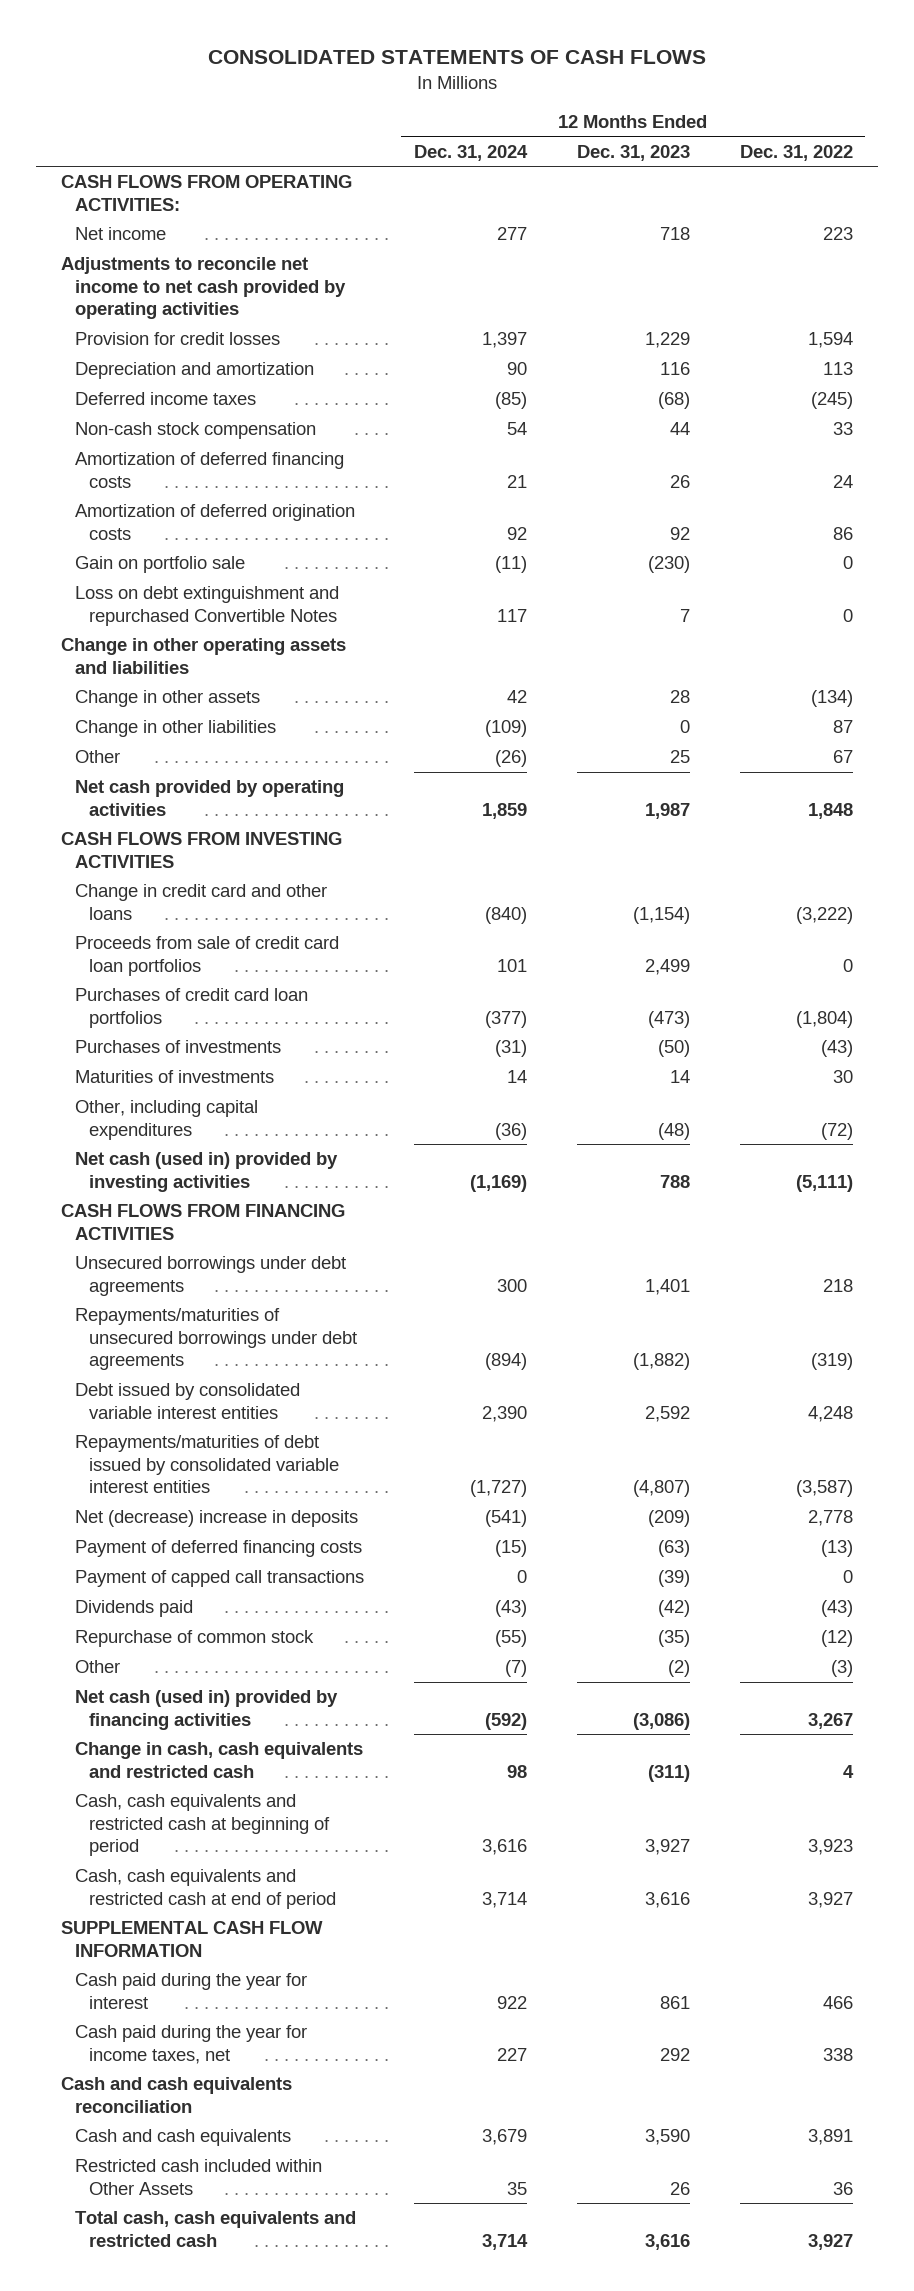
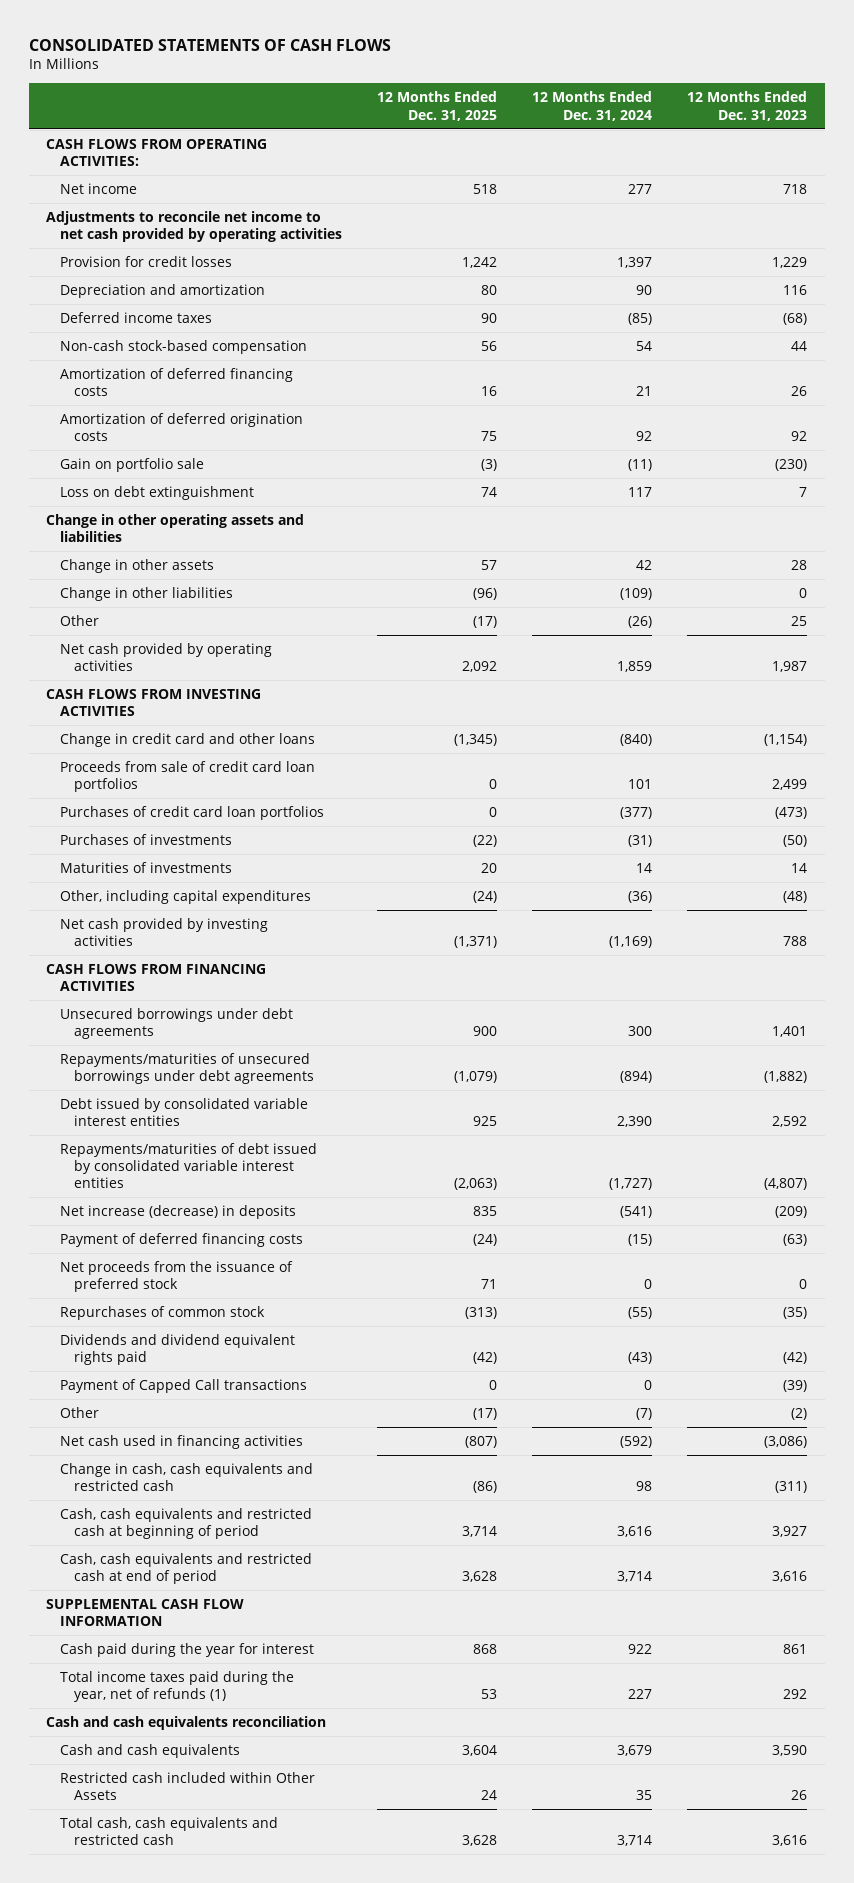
- | 12 Months Ended Dec. 31, 2024 | 12 Months Ended Dec. 31, 2023 | 12 Months Ended Dec. 31, 2022
+ | 12 Months Ended Dec. 31, 2025 | 12 Months Ended Dec. 31, 2024 | 12 Months Ended Dec. 31, 2023
- Non-cash stock compensation | 54 | 44 | 33
+ Non-cash stock-based compensation | 56 | 54 | 44
- Loss on debt extinguishment and repurchased Convertible Notes | 117 | 7 | 0
+ Loss on debt extinguishment | 74 | 117 | 7
- Net cash (used in) provided by investing activities | (1,169) | 788 | (5,111)
+ Net cash provided by investing activities | (1,371) | (1,169) | 788
- Net (decrease) increase in deposits | (541) | (209) | 2,778
+ Net increase (decrease) in deposits | 835 | (541) | (209)
- Payment of capped call transactions | 0 | (39) | 0
- Dividends paid | (43) | (42) | (43)
- Repurchase of common stock | (55) | (35) | (12)
+ Net proceeds from the issuance of preferred stock | 71 | 0 | 0
+ Repurchases of common stock | (313) | (55) | (35)
+ Dividends and dividend equivalent rights paid | (42) | (43) | (42)
+ Payment of Capped Call transactions | 0 | 0 | (39)
- Net cash (used in) provided by financing activities | (592) | (3,086) | 3,267
+ Net cash used in financing activities | (807) | (592) | (3,086)
- Cash paid during the year for income taxes, net | 227 | 292 | 338
+ Total income taxes paid during the year, net of refunds (1) | 53 | 227 | 292

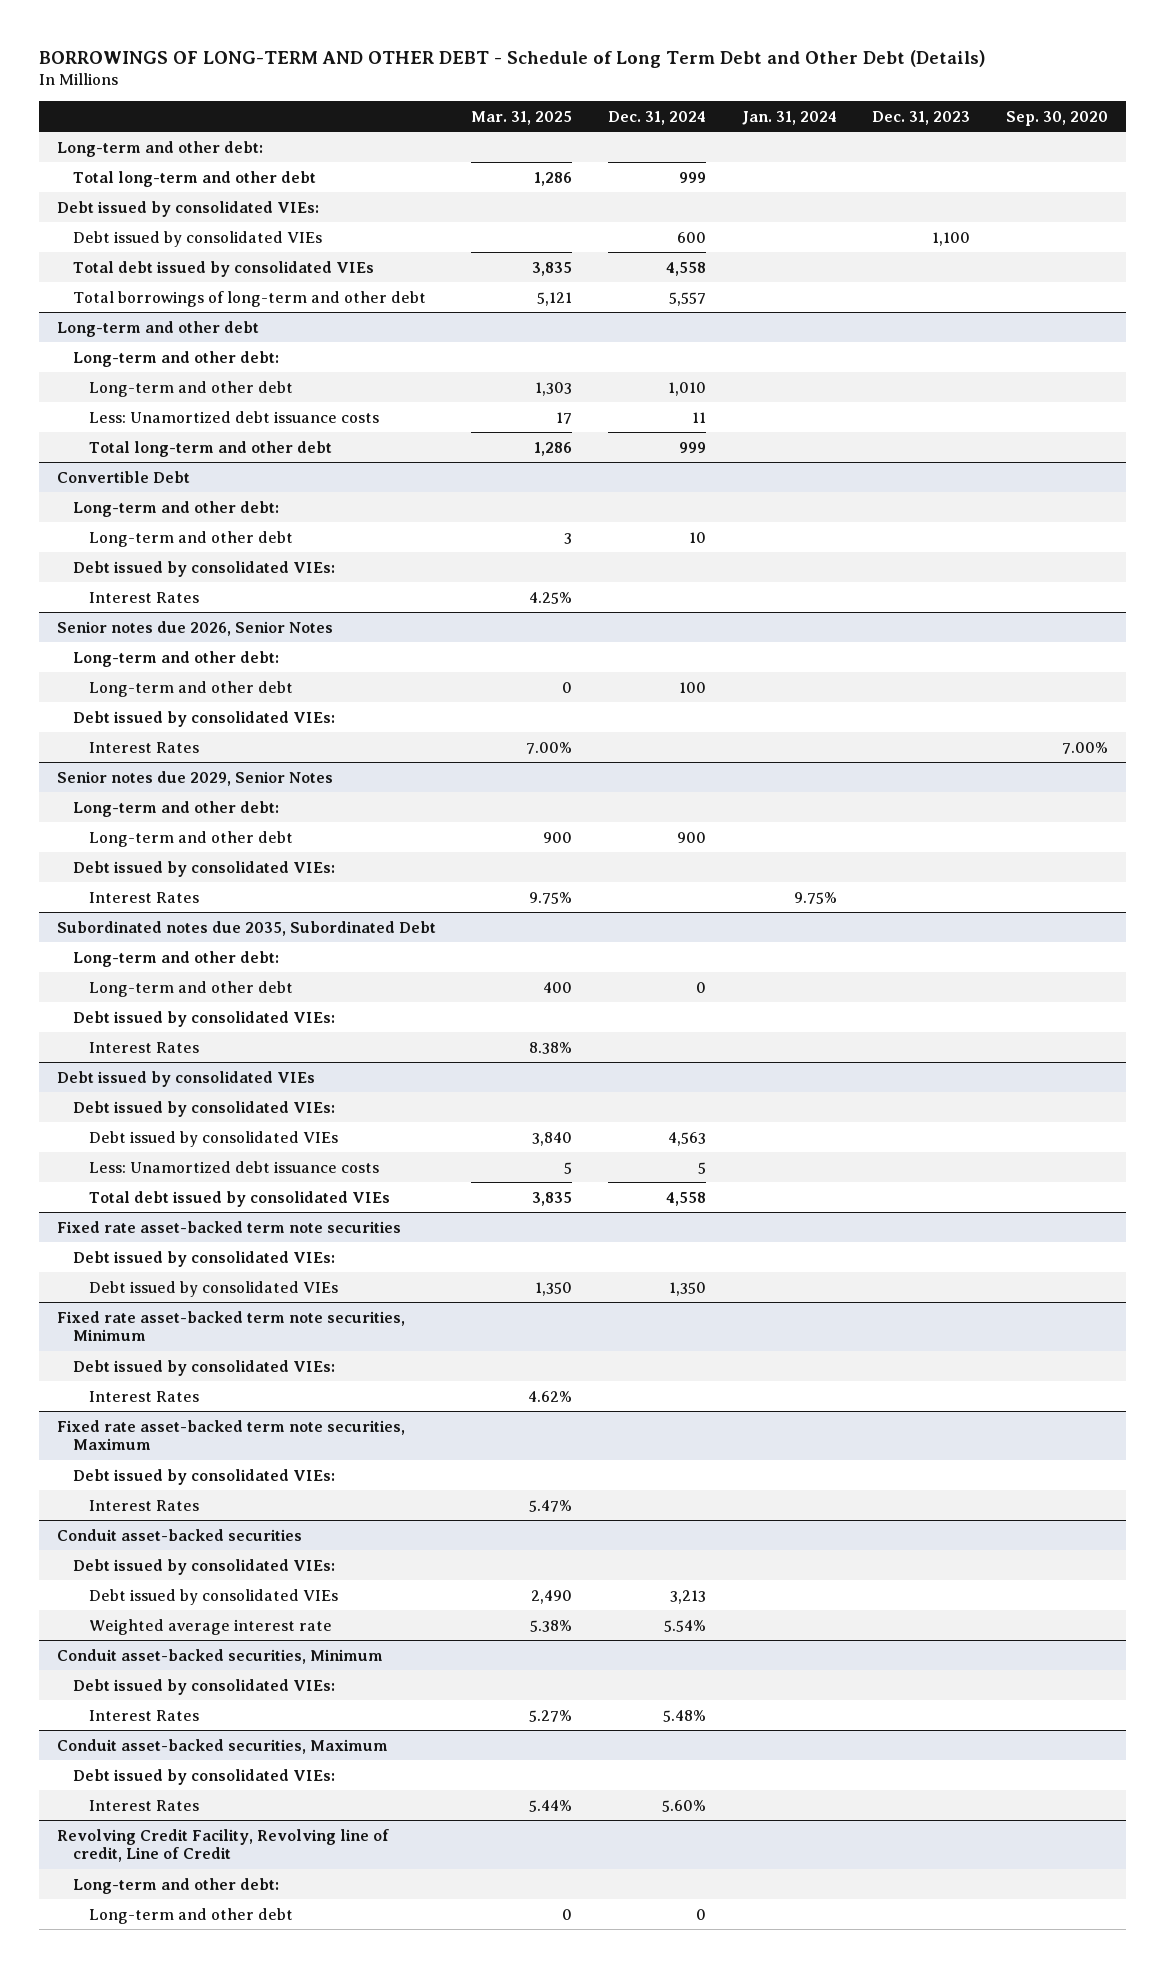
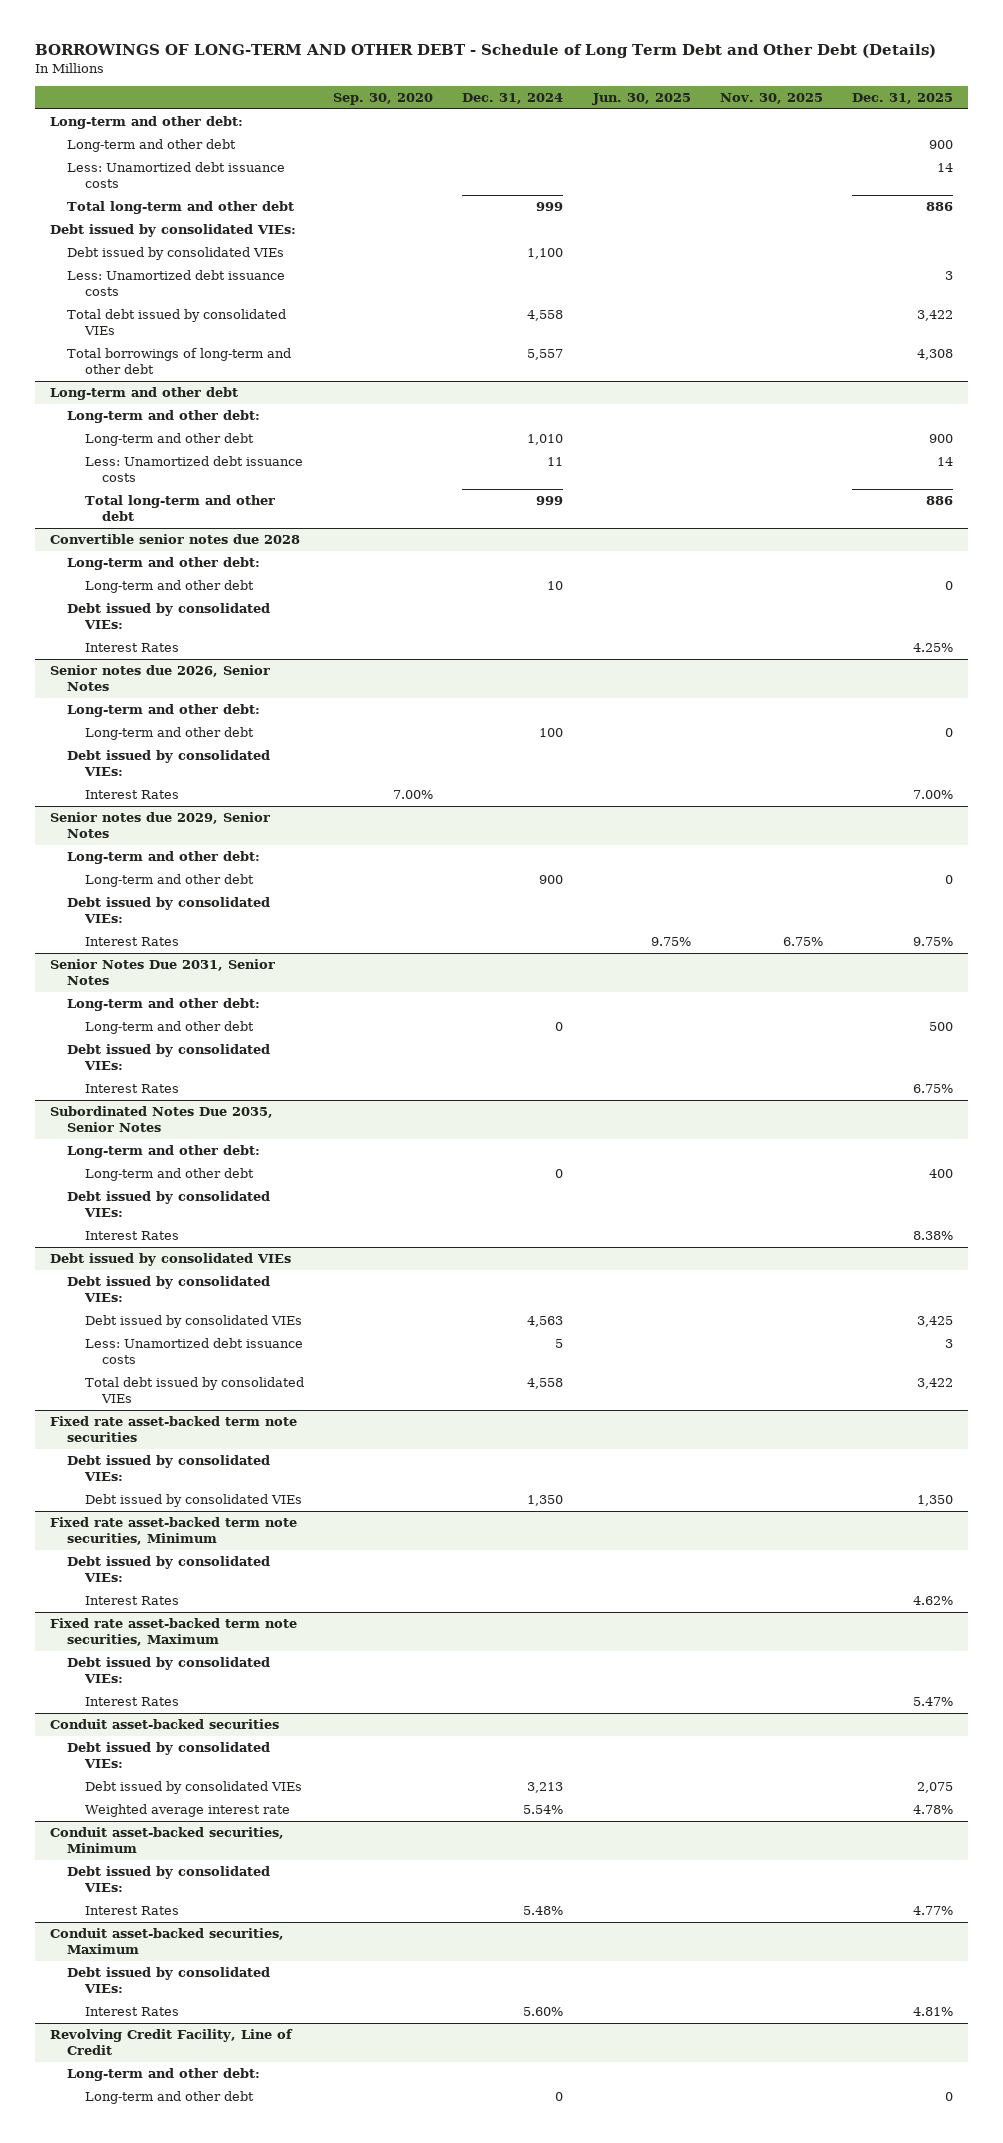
- | Mar. 31, 2025 | Dec. 31, 2024 | Jan. 31, 2024 | Dec. 31, 2023 | Sep. 30, 2020
+ | Sep. 30, 2020 | Dec. 31, 2024 | Jun. 30, 2025 | Nov. 30, 2025 | Dec. 31, 2025
+ Long-term and other debt | | | | | 900
+ Less: Unamortized debt issuance costs | | | | | 14
- Debt issued by consolidated VIEs | | 600 | | 1,100 |
+ Debt issued by consolidated VIEs | | 1,100 | | |
+ Less: Unamortized debt issuance costs | | | | | 3
- Convertible Debt
+ Convertible senior notes due 2028
- Subordinated notes due 2035, Subordinated Debt
+ Senior Notes Due 2031, Senior Notes
+ Subordinated Notes Due 2035, Senior Notes
+ Long-term and other debt:
+ Long-term and other debt | | 0 | | | 400
+ Debt issued by consolidated VIEs:
+ Interest Rates | | | | | 8.38%
- Revolving Credit Facility, Revolving line of credit, Line of Credit
+ Revolving Credit Facility, Line of Credit

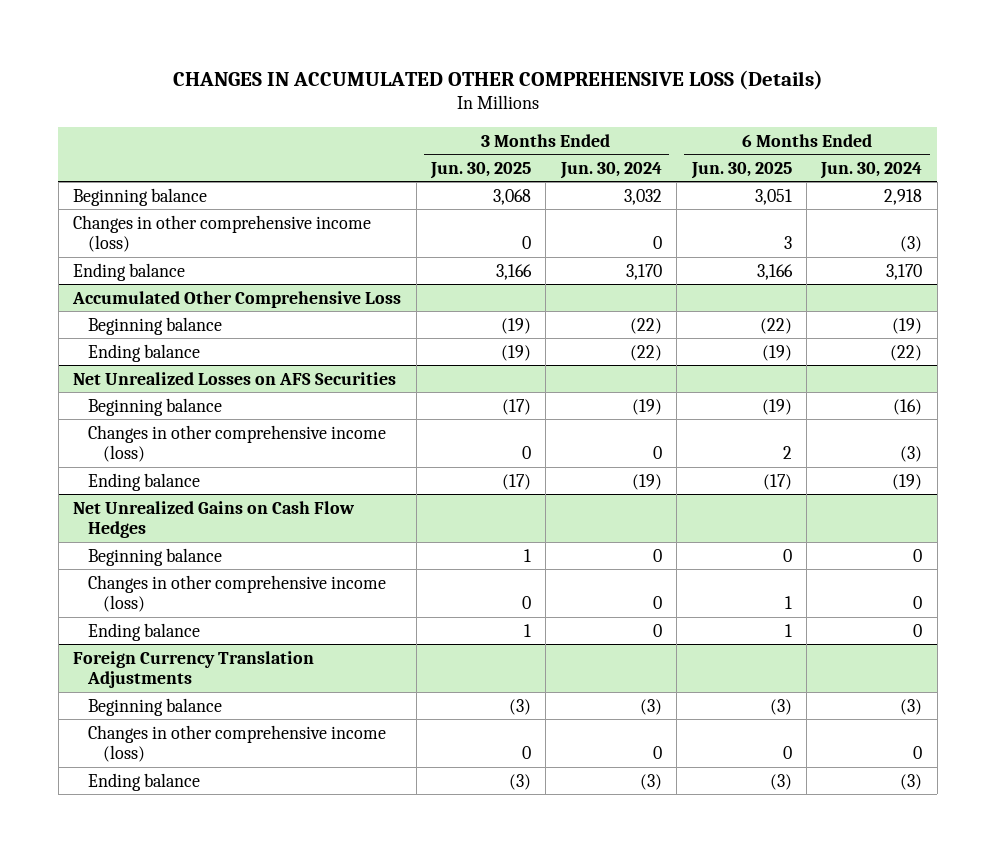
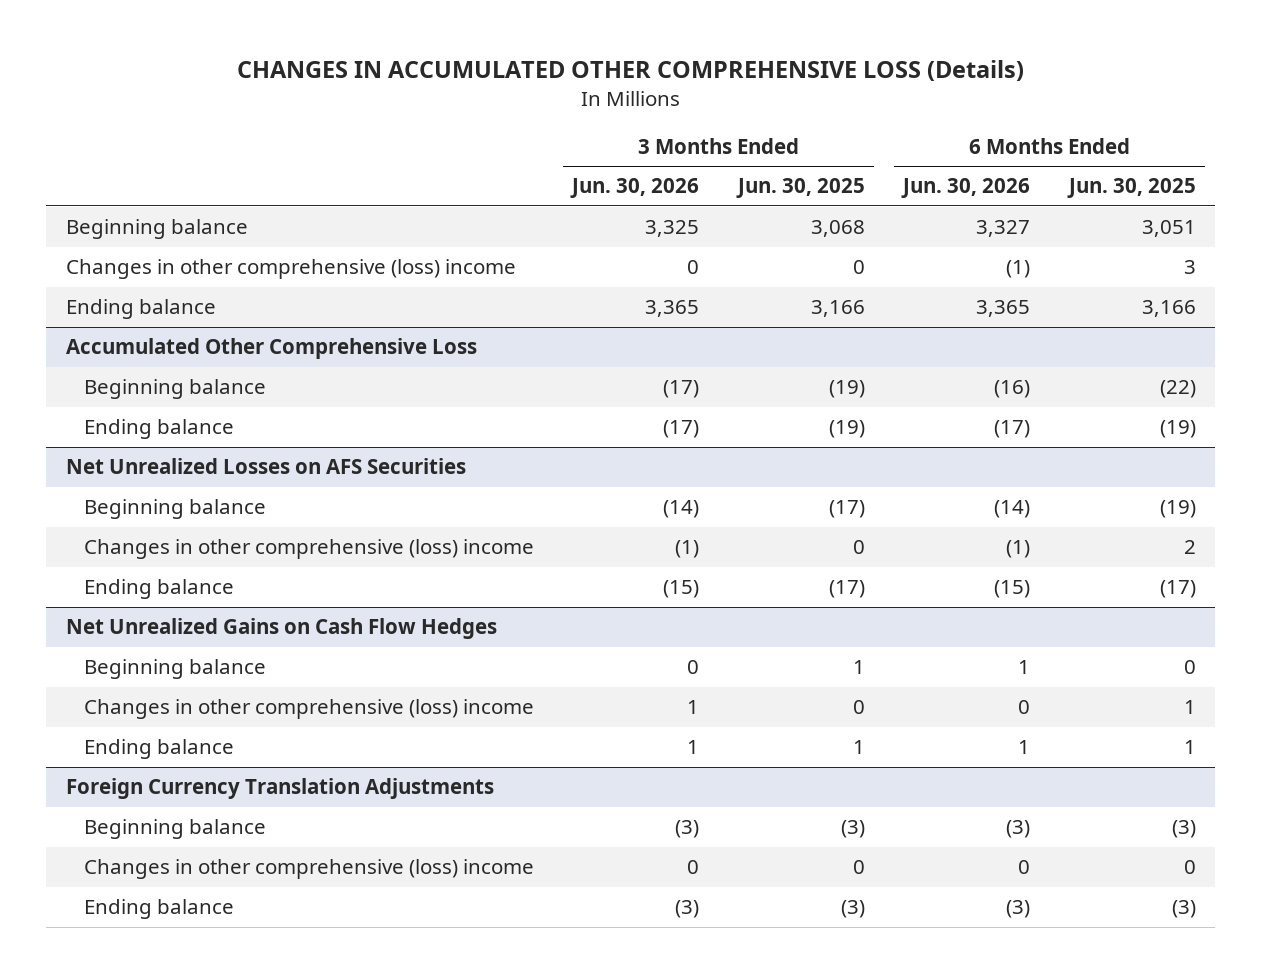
- | 3 Months Ended Jun. 30, 2025 | 3 Months Ended Jun. 30, 2024 | 6 Months Ended Jun. 30, 2025 | 6 Months Ended Jun. 30, 2024
+ | 3 Months Ended Jun. 30, 2026 | 3 Months Ended Jun. 30, 2025 | 6 Months Ended Jun. 30, 2026 | 6 Months Ended Jun. 30, 2025
- Changes in other comprehensive income (loss) | 0 | 0 | 3 | (3)
+ Changes in other comprehensive (loss) income | 0 | 0 | (1) | 3
@ Net Unrealized Losses on AFS Securities
- Changes in other comprehensive income (loss) | 0 | 0 | 2 | (3)
+ Changes in other comprehensive (loss) income | (1) | 0 | (1) | 2
@ Net Unrealized Gains on Cash Flow Hedges
- Changes in other comprehensive income (loss) | 0 | 0 | 1 | 0
+ Changes in other comprehensive (loss) income | 1 | 0 | 0 | 1
@ Foreign Currency Translation Adjustments
- Changes in other comprehensive income (loss) | 0 | 0 | 0 | 0
+ Changes in other comprehensive (loss) income | 0 | 0 | 0 | 0

